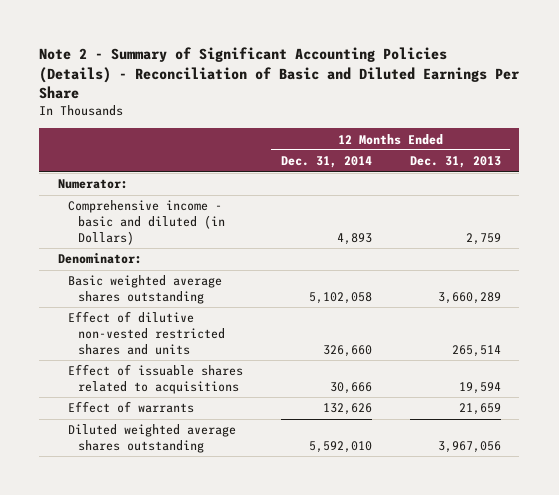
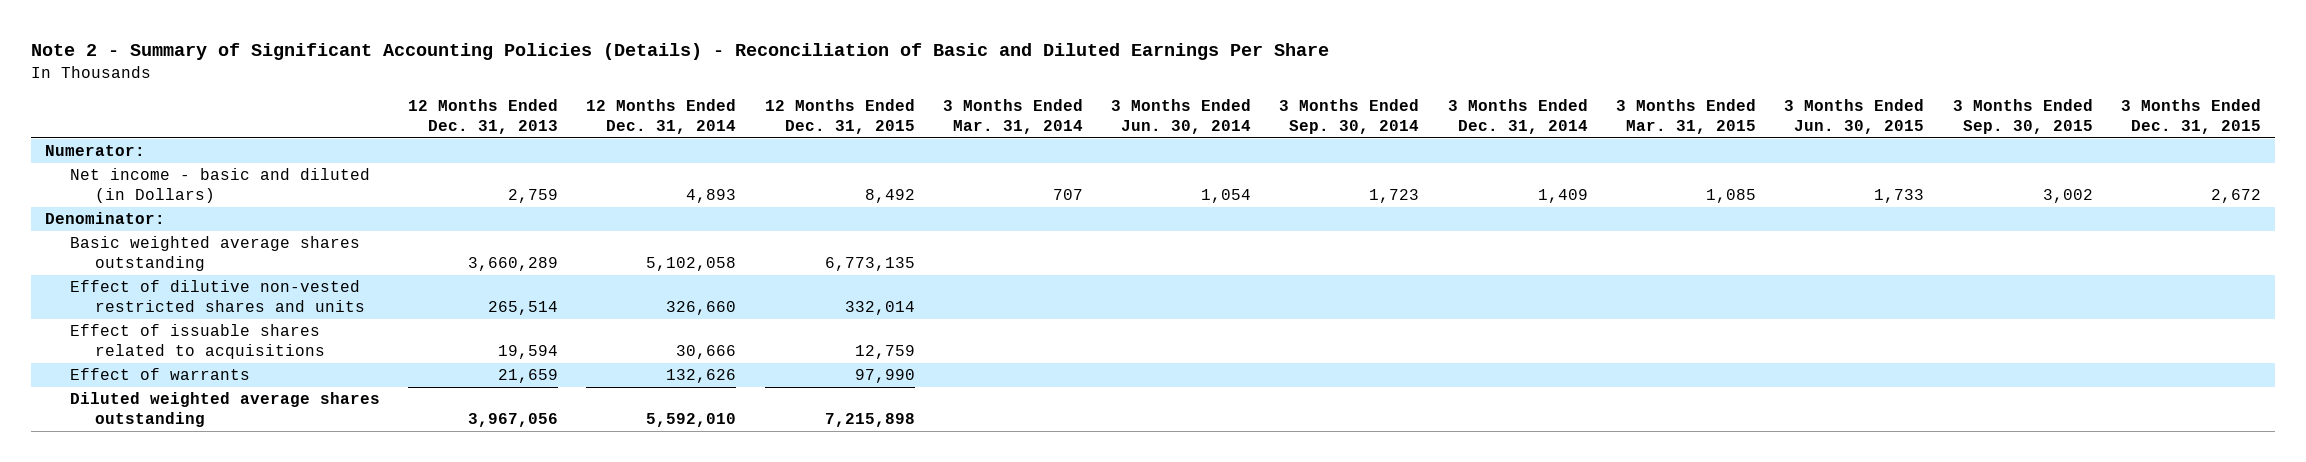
- | 12 Months Ended Dec. 31, 2014 | 12 Months Ended Dec. 31, 2013
+ | 12 Months Ended Dec. 31, 2013 | 12 Months Ended Dec. 31, 2014 | 12 Months Ended Dec. 31, 2015 | 3 Months Ended Mar. 31, 2014 | 3 Months Ended Jun. 30, 2014 | 3 Months Ended Sep. 30, 2014 | 3 Months Ended Dec. 31, 2014 | 3 Months Ended Mar. 31, 2015 | 3 Months Ended Jun. 30, 2015 | 3 Months Ended Sep. 30, 2015 | 3 Months Ended Dec. 31, 2015
- Comprehensive income - basic and diluted (in Dollars) | 4,893 | 2,759
+ Net income - basic and diluted (in Dollars) | 2,759 | 4,893 | 8,492 | 707 | 1,054 | 1,723 | 1,409 | 1,085 | 1,733 | 3,002 | 2,672

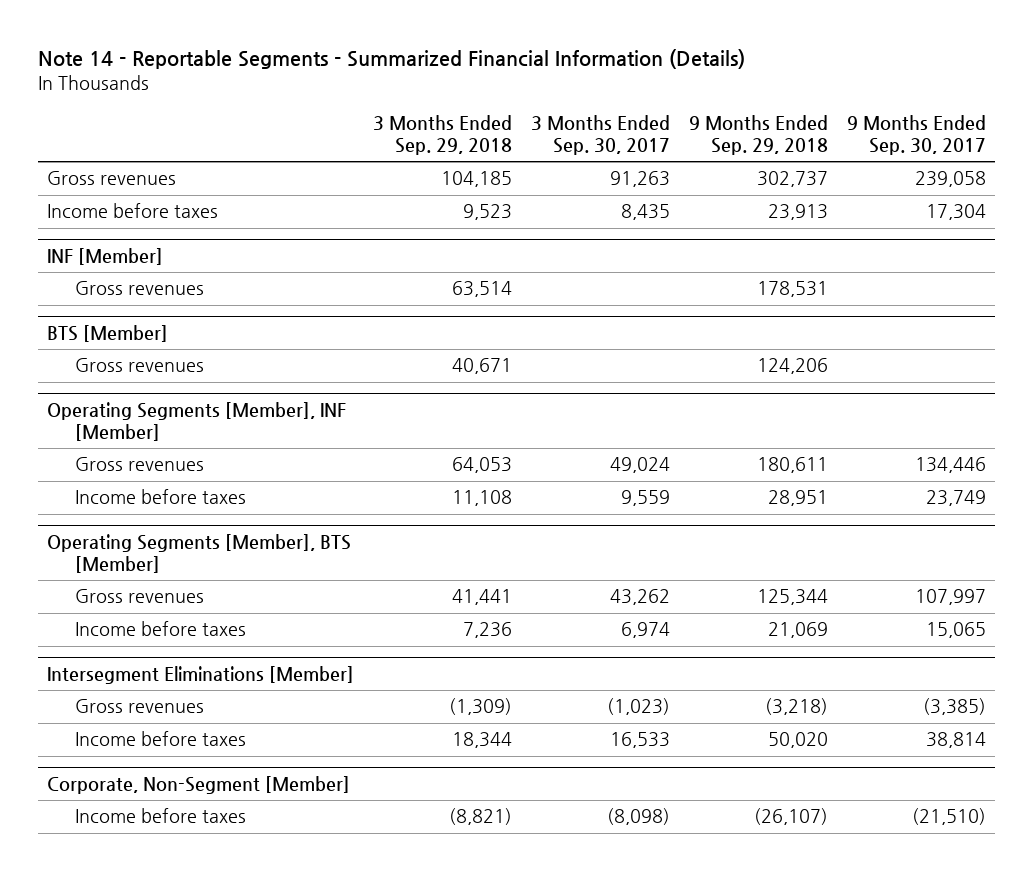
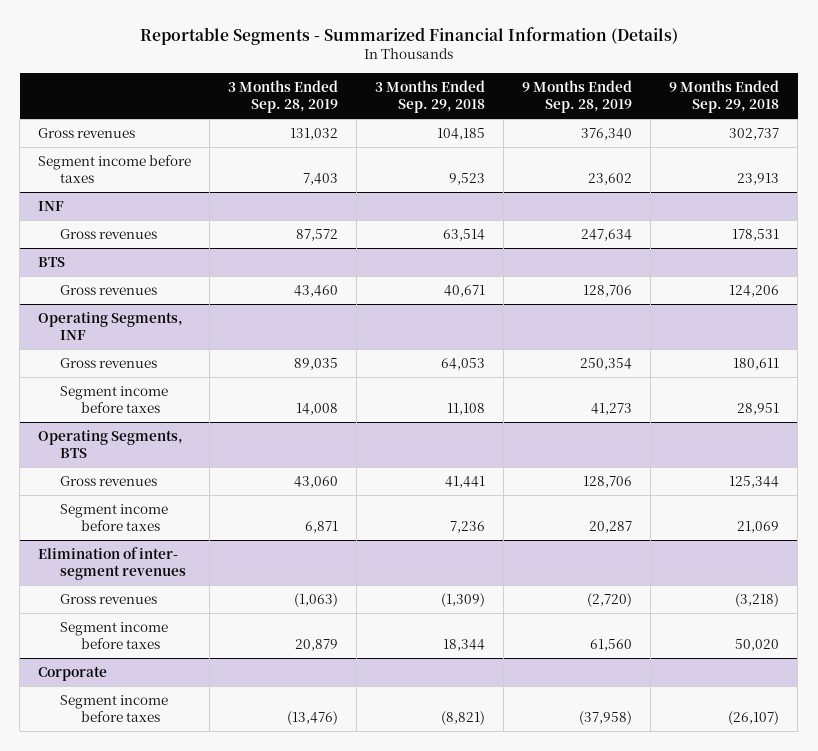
- Note 14 - Reportable Segments - Summarized Financial Information (Details)
+ Reportable Segments - Summarized Financial Information (Details)
- | 3 Months Ended Sep. 29, 2018 | 3 Months Ended Sep. 30, 2017 | 9 Months Ended Sep. 29, 2018 | 9 Months Ended Sep. 30, 2017
+ | 3 Months Ended Sep. 28, 2019 | 3 Months Ended Sep. 29, 2018 | 9 Months Ended Sep. 28, 2019 | 9 Months Ended Sep. 29, 2018
- Income before taxes | 9,523 | 8,435 | 23,913 | 17,304
- INF [Member]
+ Segment income before taxes | 7,403 | 9,523 | 23,602 | 23,913
+ INF
- BTS [Member]
+ BTS
- Operating Segments [Member], INF [Member]
+ Operating Segments, INF
- Income before taxes | 11,108 | 9,559 | 28,951 | 23,749
- Operating Segments [Member], BTS [Member]
+ Segment income before taxes | 14,008 | 11,108 | 41,273 | 28,951
+ Operating Segments, BTS
- Income before taxes | 7,236 | 6,974 | 21,069 | 15,065
- Intersegment Eliminations [Member]
+ Segment income before taxes | 6,871 | 7,236 | 20,287 | 21,069
+ Elimination of inter- segment revenues
- Income before taxes | 18,344 | 16,533 | 50,020 | 38,814
- Corporate, Non-Segment [Member]
- Income before taxes | (8,821) | (8,098) | (26,107) | (21,510)
+ Segment income before taxes | 20,879 | 18,344 | 61,560 | 50,020
+ Corporate
+ Segment income before taxes | (13,476) | (8,821) | (37,958) | (26,107)

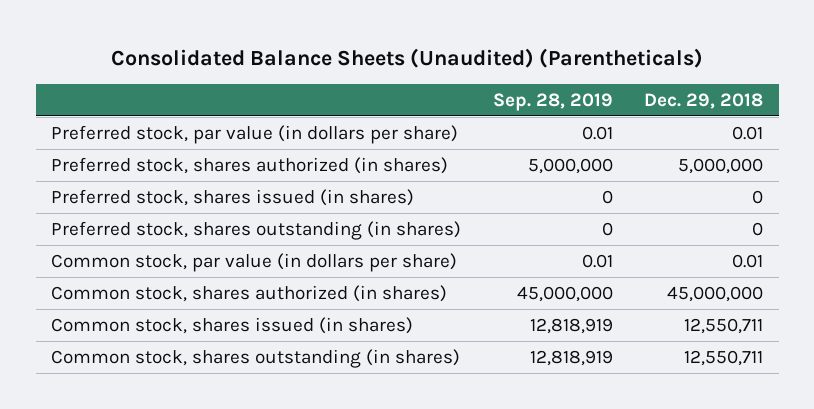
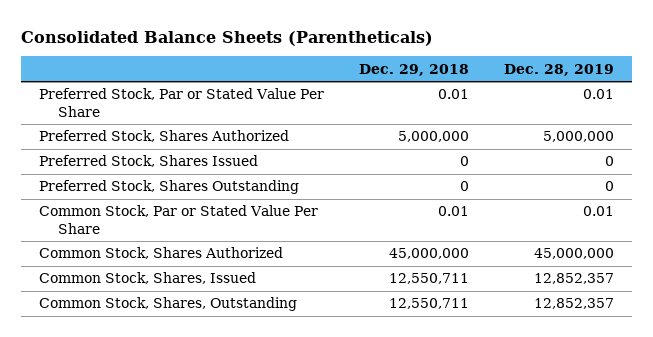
- Consolidated Balance Sheets (Unaudited) (Parentheticals)
+ Consolidated Balance Sheets (Parentheticals)
- | Sep. 28, 2019 | Dec. 29, 2018
+ | Dec. 29, 2018 | Dec. 28, 2019
- Preferred stock, par value (in dollars per share) | 0.01 | 0.01
- Preferred stock, shares authorized (in shares) | 5,000,000 | 5,000,000
- Preferred stock, shares issued (in shares) | 0 | 0
- Preferred stock, shares outstanding (in shares) | 0 | 0
- Common stock, par value (in dollars per share) | 0.01 | 0.01
- Common stock, shares authorized (in shares) | 45,000,000 | 45,000,000
- Common stock, shares issued (in shares) | 12,818,919 | 12,550,711
- Common stock, shares outstanding (in shares) | 12,818,919 | 12,550,711
+ Preferred Stock, Par or Stated Value Per Share | 0.01 | 0.01
+ Preferred Stock, Shares Authorized | 5,000,000 | 5,000,000
+ Preferred Stock, Shares Issued | 0 | 0
+ Preferred Stock, Shares Outstanding | 0 | 0
+ Common Stock, Par or Stated Value Per Share | 0.01 | 0.01
+ Common Stock, Shares Authorized | 45,000,000 | 45,000,000
+ Common Stock, Shares, Issued | 12,550,711 | 12,852,357
+ Common Stock, Shares, Outstanding | 12,550,711 | 12,852,357

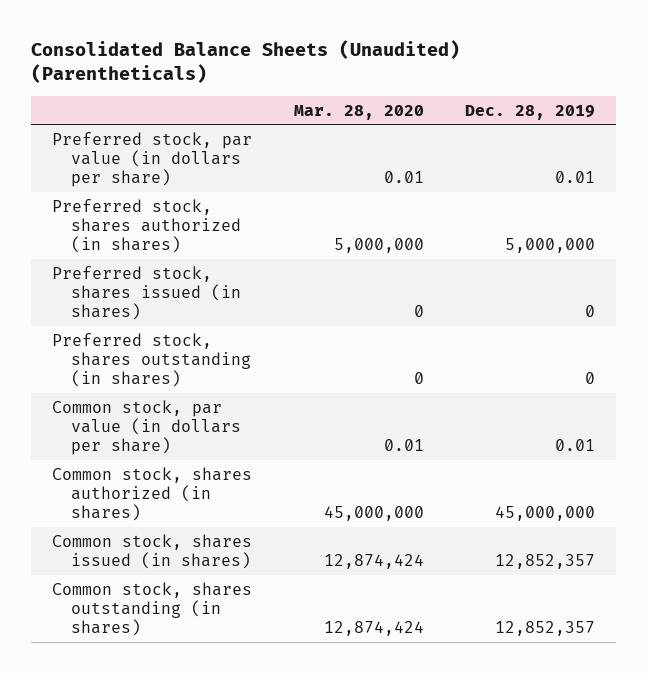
- Consolidated Balance Sheets (Parentheticals)
+ Consolidated Balance Sheets (Unaudited) (Parentheticals)
- | Dec. 29, 2018 | Dec. 28, 2019
+ | Mar. 28, 2020 | Dec. 28, 2019
- Preferred Stock, Par or Stated Value Per Share | 0.01 | 0.01
- Preferred Stock, Shares Authorized | 5,000,000 | 5,000,000
- Preferred Stock, Shares Issued | 0 | 0
- Preferred Stock, Shares Outstanding | 0 | 0
- Common Stock, Par or Stated Value Per Share | 0.01 | 0.01
- Common Stock, Shares Authorized | 45,000,000 | 45,000,000
- Common Stock, Shares, Issued | 12,550,711 | 12,852,357
- Common Stock, Shares, Outstanding | 12,550,711 | 12,852,357
+ Preferred stock, par value (in dollars per share) | 0.01 | 0.01
+ Preferred stock, shares authorized (in shares) | 5,000,000 | 5,000,000
+ Preferred stock, shares issued (in shares) | 0 | 0
+ Preferred stock, shares outstanding (in shares) | 0 | 0
+ Common stock, par value (in dollars per share) | 0.01 | 0.01
+ Common stock, shares authorized (in shares) | 45,000,000 | 45,000,000
+ Common stock, shares issued (in shares) | 12,874,424 | 12,852,357
+ Common stock, shares outstanding (in shares) | 12,874,424 | 12,852,357

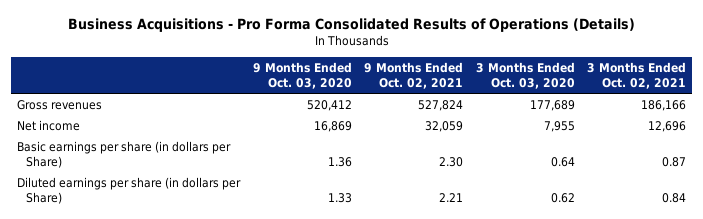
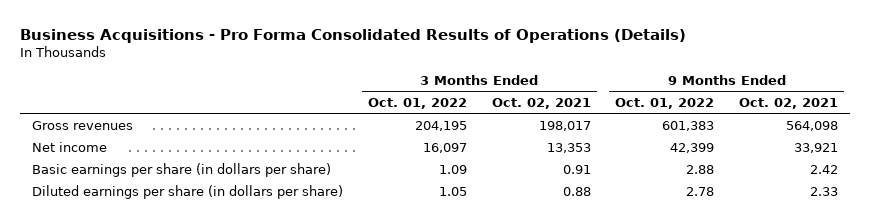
- | 9 Months Ended Oct. 03, 2020 | 9 Months Ended Oct. 02, 2021 | 3 Months Ended Oct. 03, 2020 | 3 Months Ended Oct. 02, 2021
+ | 3 Months Ended Oct. 01, 2022 | 3 Months Ended Oct. 02, 2021 | 9 Months Ended Oct. 01, 2022 | 9 Months Ended Oct. 02, 2021
- Gross revenues | 520,412 | 527,824 | 177,689 | 186,166
- Net income | 16,869 | 32,059 | 7,955 | 12,696
- Basic earnings per share (in dollars per Share) | 1.36 | 2.30 | 0.64 | 0.87
- Diluted earnings per share (in dollars per Share) | 1.33 | 2.21 | 0.62 | 0.84
+ Gross revenues | 204,195 | 198,017 | 601,383 | 564,098
+ Net income | 16,097 | 13,353 | 42,399 | 33,921
+ Basic earnings per share (in dollars per share) | 1.09 | 0.91 | 2.88 | 2.42
+ Diluted earnings per share (in dollars per share) | 1.05 | 0.88 | 2.78 | 2.33

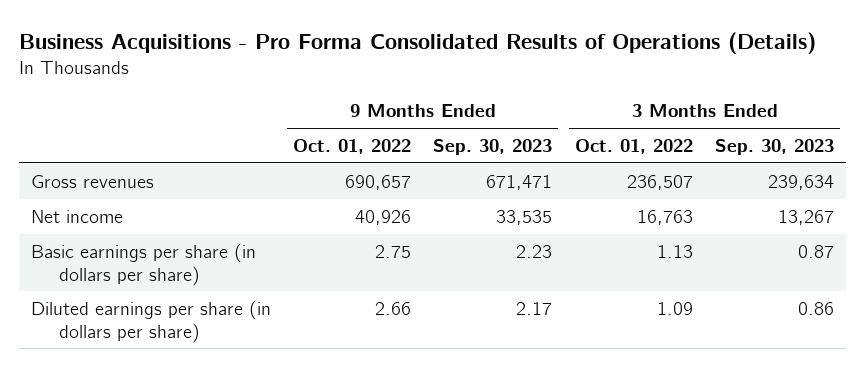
- | 3 Months Ended Oct. 01, 2022 | 3 Months Ended Oct. 02, 2021 | 9 Months Ended Oct. 01, 2022 | 9 Months Ended Oct. 02, 2021
+ | 9 Months Ended Oct. 01, 2022 | 9 Months Ended Sep. 30, 2023 | 3 Months Ended Oct. 01, 2022 | 3 Months Ended Sep. 30, 2023
- Gross revenues | 204,195 | 198,017 | 601,383 | 564,098
- Net income | 16,097 | 13,353 | 42,399 | 33,921
- Basic earnings per share (in dollars per share) | 1.09 | 0.91 | 2.88 | 2.42
- Diluted earnings per share (in dollars per share) | 1.05 | 0.88 | 2.78 | 2.33
+ Gross revenues | 690,657 | 671,471 | 236,507 | 239,634
+ Net income | 40,926 | 33,535 | 16,763 | 13,267
+ Basic earnings per share (in dollars per share) | 2.75 | 2.23 | 1.13 | 0.87
+ Diluted earnings per share (in dollars per share) | 2.66 | 2.17 | 1.09 | 0.86

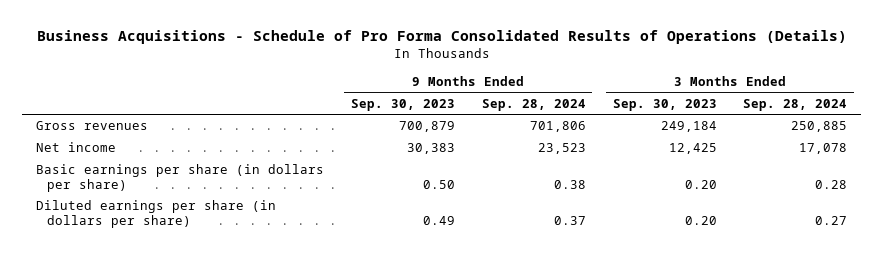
- Business Acquisitions - Pro Forma Consolidated Results of Operations (Details)
+ Business Acquisitions - Schedule of Pro Forma Consolidated Results of Operations (Details)
- | 9 Months Ended Oct. 01, 2022 | 9 Months Ended Sep. 30, 2023 | 3 Months Ended Oct. 01, 2022 | 3 Months Ended Sep. 30, 2023
+ | 9 Months Ended Sep. 30, 2023 | 9 Months Ended Sep. 28, 2024 | 3 Months Ended Sep. 30, 2023 | 3 Months Ended Sep. 28, 2024
- Gross revenues | 690,657 | 671,471 | 236,507 | 239,634
- Net income | 40,926 | 33,535 | 16,763 | 13,267
- Basic earnings per share (in dollars per share) | 2.75 | 2.23 | 1.13 | 0.87
- Diluted earnings per share (in dollars per share) | 2.66 | 2.17 | 1.09 | 0.86
+ Gross revenues | 700,879 | 701,806 | 249,184 | 250,885
+ Net income | 30,383 | 23,523 | 12,425 | 17,078
+ Basic earnings per share (in dollars per share) | 0.50 | 0.38 | 0.20 | 0.28
+ Diluted earnings per share (in dollars per share) | 0.49 | 0.37 | 0.20 | 0.27

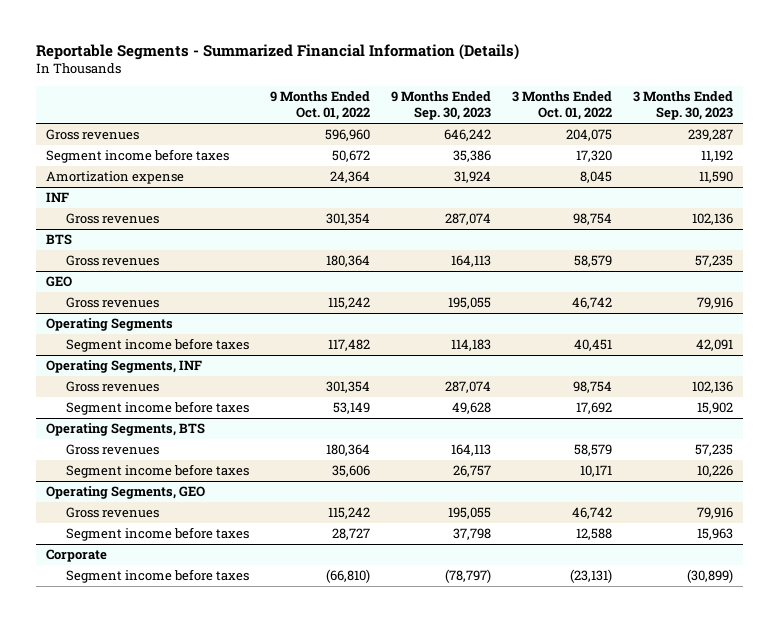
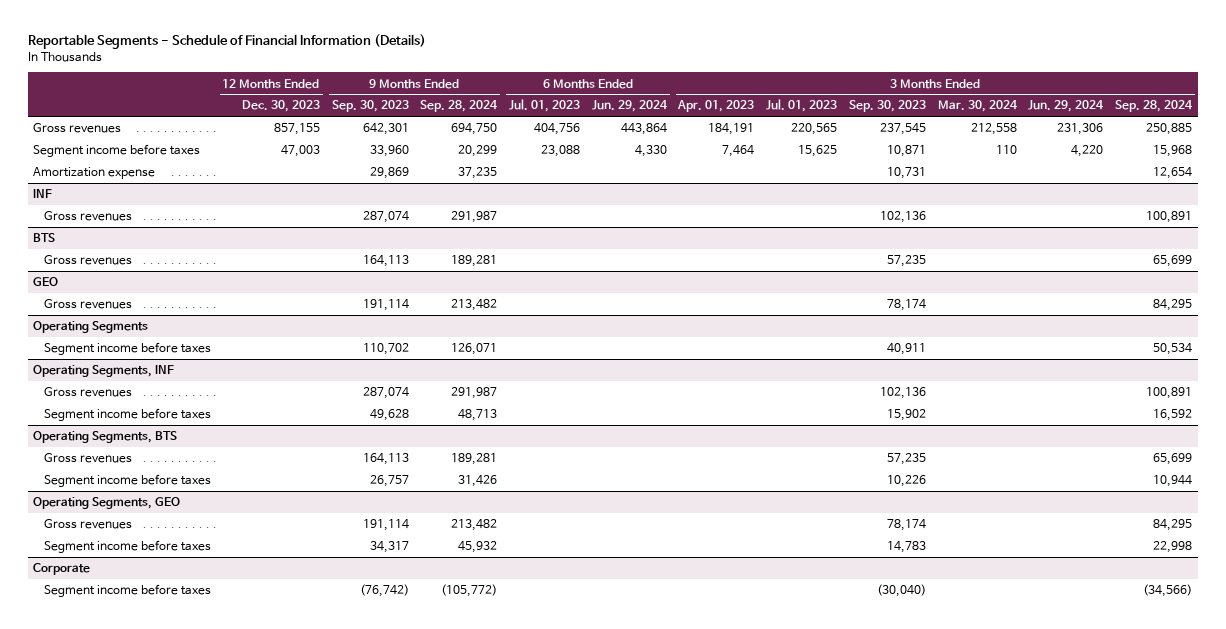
- Reportable Segments - Summarized Financial Information (Details)
+ Reportable Segments - Schedule of Financial Information (Details)
- | 9 Months Ended Oct. 01, 2022 | 9 Months Ended Sep. 30, 2023 | 3 Months Ended Oct. 01, 2022 | 3 Months Ended Sep. 30, 2023
+ | 12 Months Ended Dec. 30, 2023 | 9 Months Ended Sep. 30, 2023 | 9 Months Ended Sep. 28, 2024 | 6 Months Ended Jul. 01, 2023 | 6 Months Ended Jun. 29, 2024 | 3 Months Ended Apr. 01, 2023 | 3 Months Ended Jul. 01, 2023 | 3 Months Ended Sep. 30, 2023 | 3 Months Ended Mar. 30, 2024 | 3 Months Ended Jun. 29, 2024 | 3 Months Ended Sep. 28, 2024
- Gross revenues | 596,960 | 646,242 | 204,075 | 239,287
- Segment income before taxes | 50,672 | 35,386 | 17,320 | 11,192
- Amortization expense | 24,364 | 31,924 | 8,045 | 11,590
+ Gross revenues | 857,155 | 642,301 | 694,750 | 404,756 | 443,864 | 184,191 | 220,565 | 237,545 | 212,558 | 231,306 | 250,885
+ Segment income before taxes | 47,003 | 33,960 | 20,299 | 23,088 | 4,330 | 7,464 | 15,625 | 10,871 | 110 | 4,220 | 15,968
+ Amortization expense | | 29,869 | 37,235 | | | | | 10,731 | | | 12,654
@ GEO
- Gross revenues | 115,242 | 195,055 | 46,742 | 79,916
+ Gross revenues | | 191,114 | 213,482 | | | | | 78,174 | | | 84,295
@ Operating Segments
- Segment income before taxes | 117,482 | 114,183 | 40,451 | 42,091
+ Segment income before taxes | | 110,702 | 126,071 | | | | | 40,911 | | | 50,534
@ Operating Segments, GEO
- Gross revenues | 115,242 | 195,055 | 46,742 | 79,916
- Segment income before taxes | 28,727 | 37,798 | 12,588 | 15,963
+ Gross revenues | | 191,114 | 213,482 | | | | | 78,174 | | | 84,295
+ Segment income before taxes | | 34,317 | 45,932 | | | | | 14,783 | | | 22,998
@ Corporate
- Segment income before taxes | (66,810) | (78,797) | (23,131) | (30,899)
+ Segment income before taxes | | (76,742) | (105,772) | | | | | (30,040) | | | (34,566)

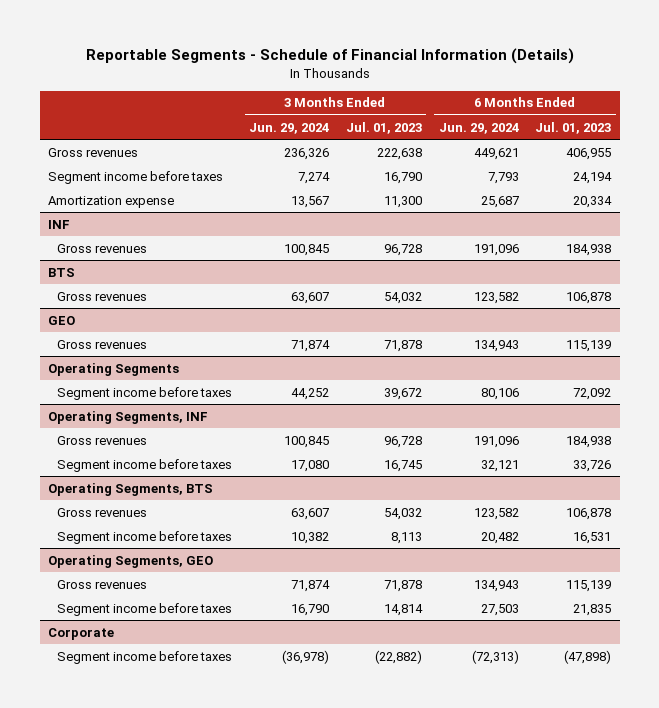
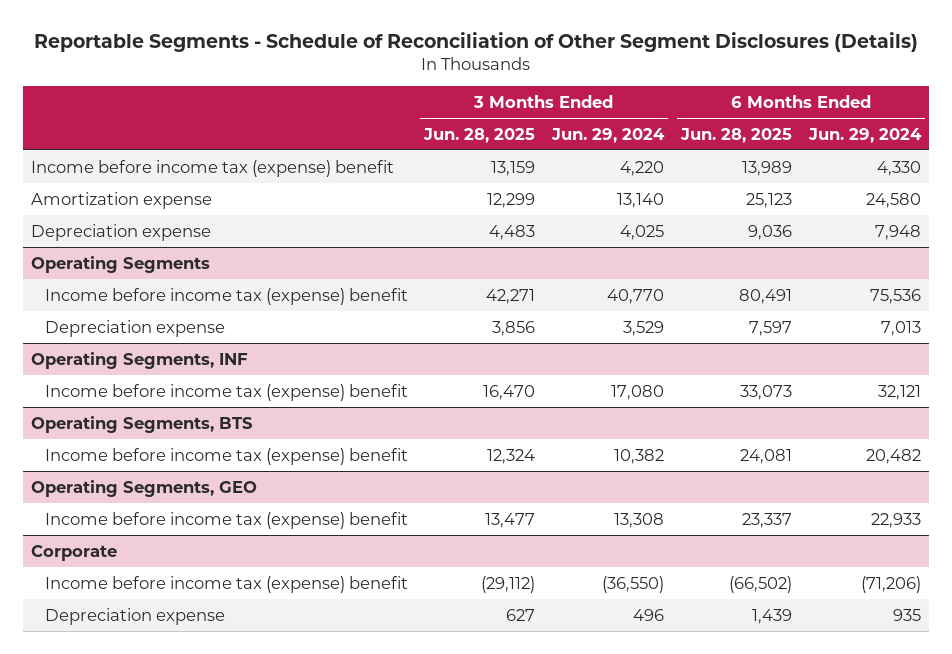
- Reportable Segments - Schedule of Financial Information (Details)
+ Reportable Segments - Schedule of Reconciliation of Other Segment Disclosures (Details)
- | 3 Months Ended Jun. 29, 2024 | 3 Months Ended Jul. 01, 2023 | 6 Months Ended Jun. 29, 2024 | 6 Months Ended Jul. 01, 2023
+ | 3 Months Ended Jun. 28, 2025 | 3 Months Ended Jun. 29, 2024 | 6 Months Ended Jun. 28, 2025 | 6 Months Ended Jun. 29, 2024
- Gross revenues | 236,326 | 222,638 | 449,621 | 406,955
- Segment income before taxes | 7,274 | 16,790 | 7,793 | 24,194
- Amortization expense | 13,567 | 11,300 | 25,687 | 20,334
- INF
- Gross revenues | 100,845 | 96,728 | 191,096 | 184,938
- BTS
- Gross revenues | 63,607 | 54,032 | 123,582 | 106,878
- GEO
- Gross revenues | 71,874 | 71,878 | 134,943 | 115,139
+ Income before income tax (expense) benefit | 13,159 | 4,220 | 13,989 | 4,330
+ Amortization expense | 12,299 | 13,140 | 25,123 | 24,580
+ Depreciation expense | 4,483 | 4,025 | 9,036 | 7,948
@ Operating Segments
- Segment income before taxes | 44,252 | 39,672 | 80,106 | 72,092
+ Income before income tax (expense) benefit | 42,271 | 40,770 | 80,491 | 75,536
+ Depreciation expense | 3,856 | 3,529 | 7,597 | 7,013
@ Operating Segments, INF
- Gross revenues | 100,845 | 96,728 | 191,096 | 184,938
- Segment income before taxes | 17,080 | 16,745 | 32,121 | 33,726
+ Income before income tax (expense) benefit | 16,470 | 17,080 | 33,073 | 32,121
@ Operating Segments, BTS
- Gross revenues | 63,607 | 54,032 | 123,582 | 106,878
- Segment income before taxes | 10,382 | 8,113 | 20,482 | 16,531
+ Income before income tax (expense) benefit | 12,324 | 10,382 | 24,081 | 20,482
@ Operating Segments, GEO
- Gross revenues | 71,874 | 71,878 | 134,943 | 115,139
- Segment income before taxes | 16,790 | 14,814 | 27,503 | 21,835
+ Income before income tax (expense) benefit | 13,477 | 13,308 | 23,337 | 22,933
@ Corporate
- Segment income before taxes | (36,978) | (22,882) | (72,313) | (47,898)
+ Income before income tax (expense) benefit | (29,112) | (36,550) | (66,502) | (71,206)
+ Depreciation expense | 627 | 496 | 1,439 | 935

